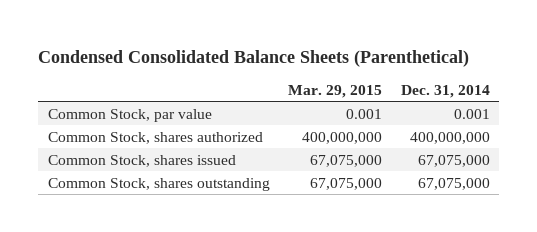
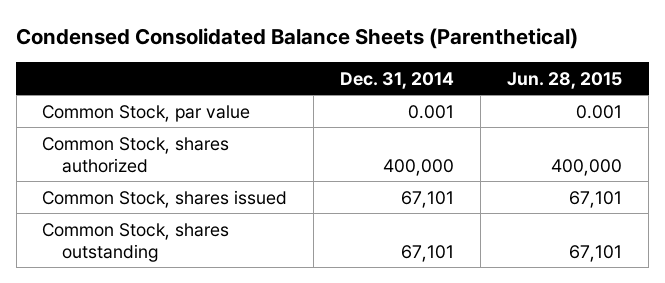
- | Mar. 29, 2015 | Dec. 31, 2014
+ | Dec. 31, 2014 | Jun. 28, 2015
- Common Stock, shares authorized | 400,000,000 | 400,000,000
- Common Stock, shares issued | 67,075,000 | 67,075,000
- Common Stock, shares outstanding | 67,075,000 | 67,075,000
+ Common Stock, shares authorized | 400,000 | 400,000
+ Common Stock, shares issued | 67,101 | 67,101
+ Common Stock, shares outstanding | 67,101 | 67,101

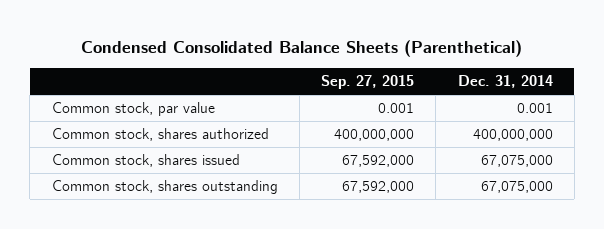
- | Dec. 31, 2014 | Jun. 28, 2015
+ | Sep. 27, 2015 | Dec. 31, 2014
- Common Stock, par value | 0.001 | 0.001
- Common Stock, shares authorized | 400,000 | 400,000
- Common Stock, shares issued | 67,101 | 67,101
- Common Stock, shares outstanding | 67,101 | 67,101
+ Common stock, par value | 0.001 | 0.001
+ Common stock, shares authorized | 400,000,000 | 400,000,000
+ Common stock, shares issued | 67,592,000 | 67,075,000
+ Common stock, shares outstanding | 67,592,000 | 67,075,000

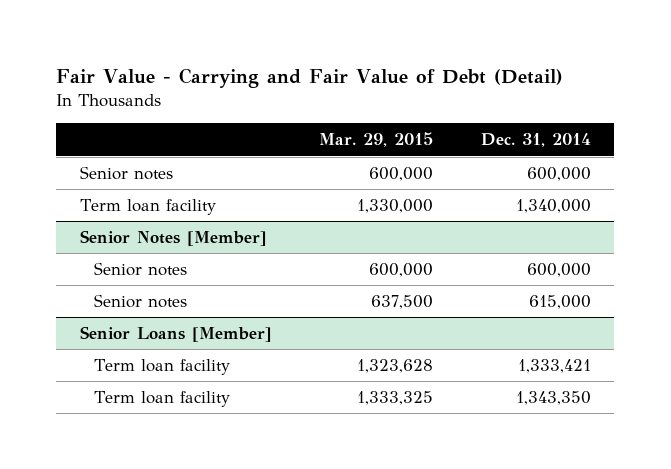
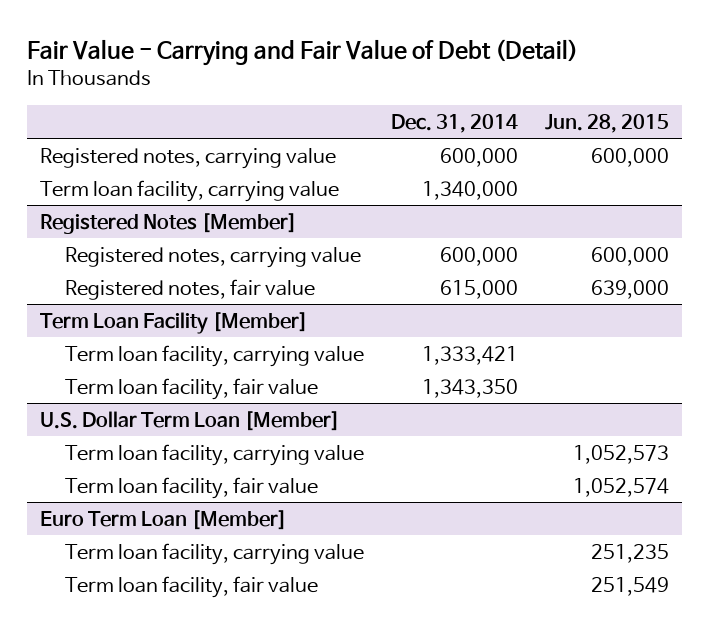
- | Mar. 29, 2015 | Dec. 31, 2014
+ | Dec. 31, 2014 | Jun. 28, 2015
- Senior notes | 600,000 | 600,000
- Term loan facility | 1,330,000 | 1,340,000
- Senior Notes [Member]
- Senior notes | 600,000 | 600,000
- Senior notes | 637,500 | 615,000
- Senior Loans [Member]
- Term loan facility | 1,323,628 | 1,333,421
- Term loan facility | 1,333,325 | 1,343,350
+ Registered notes, carrying value | 600,000 | 600,000
+ Term loan facility, carrying value | 1,340,000 |
+ Registered Notes [Member]
+ Registered notes, carrying value | 600,000 | 600,000
+ Registered notes, fair value | 615,000 | 639,000
+ Term Loan Facility [Member]
+ Term loan facility, carrying value | 1,333,421 |
+ Term loan facility, fair value | 1,343,350 |
+ U.S. Dollar Term Loan [Member]
+ Term loan facility, carrying value | | 1,052,573
+ Term loan facility, fair value | | 1,052,574
+ Euro Term Loan [Member]
+ Term loan facility, carrying value | | 251,235
+ Term loan facility, fair value | | 251,549

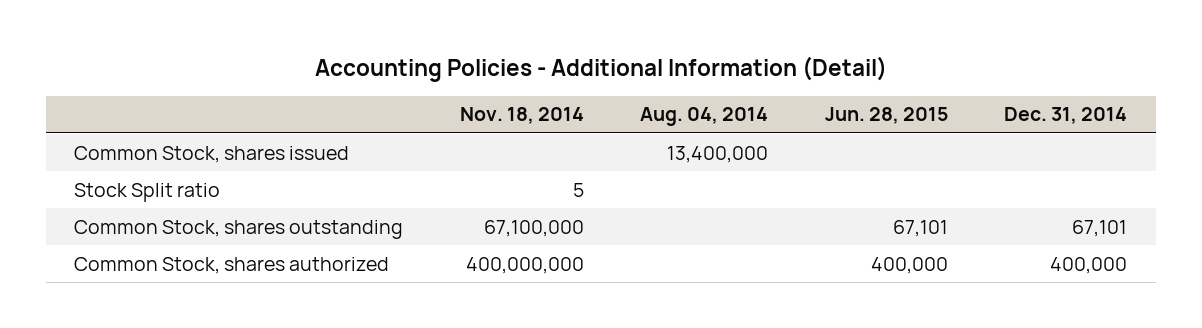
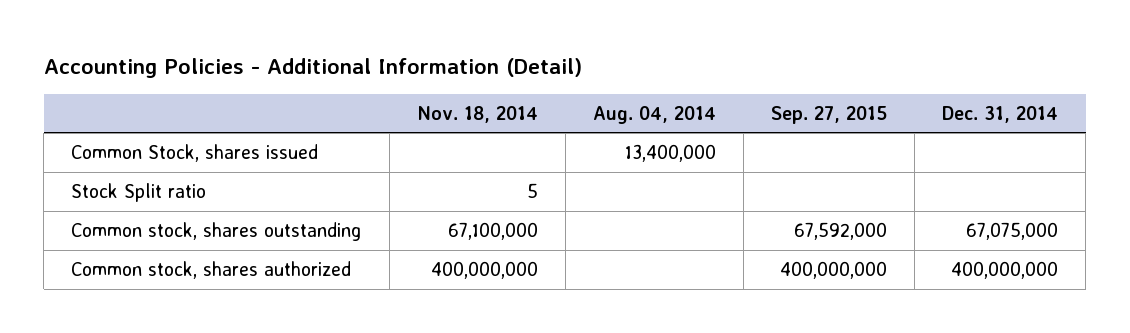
- | Nov. 18, 2014 | Aug. 04, 2014 | Jun. 28, 2015 | Dec. 31, 2014
+ | Nov. 18, 2014 | Aug. 04, 2014 | Sep. 27, 2015 | Dec. 31, 2014
- Common Stock, shares outstanding | 67,100,000 | | 67,101 | 67,101
- Common Stock, shares authorized | 400,000,000 | | 400,000 | 400,000
+ Common stock, shares outstanding | 67,100,000 | | 67,592,000 | 67,075,000
+ Common stock, shares authorized | 400,000,000 | | 400,000,000 | 400,000,000

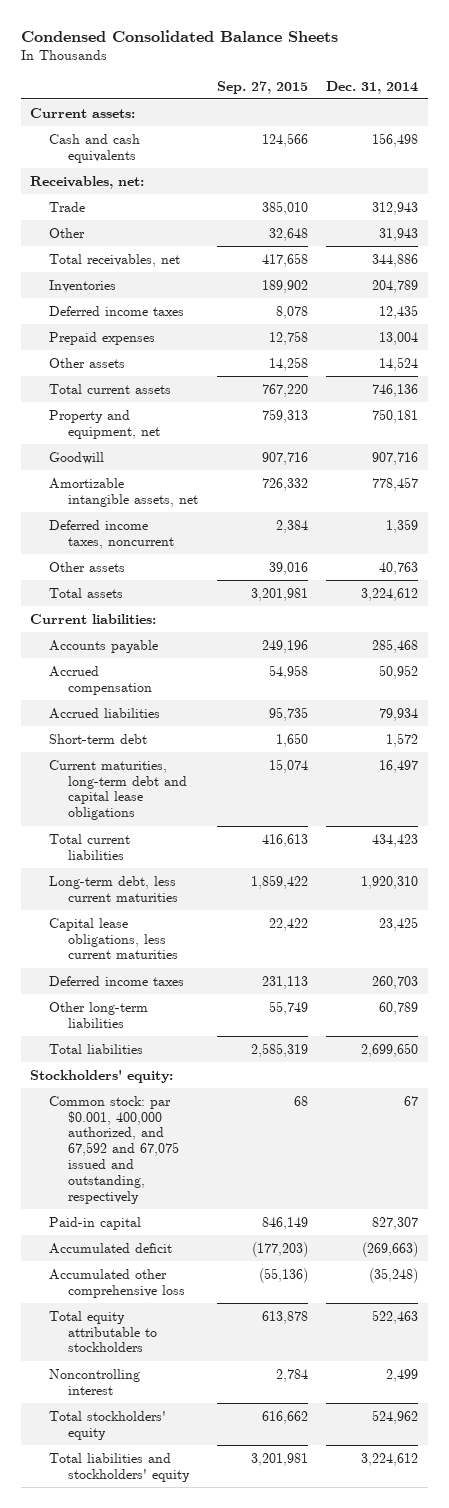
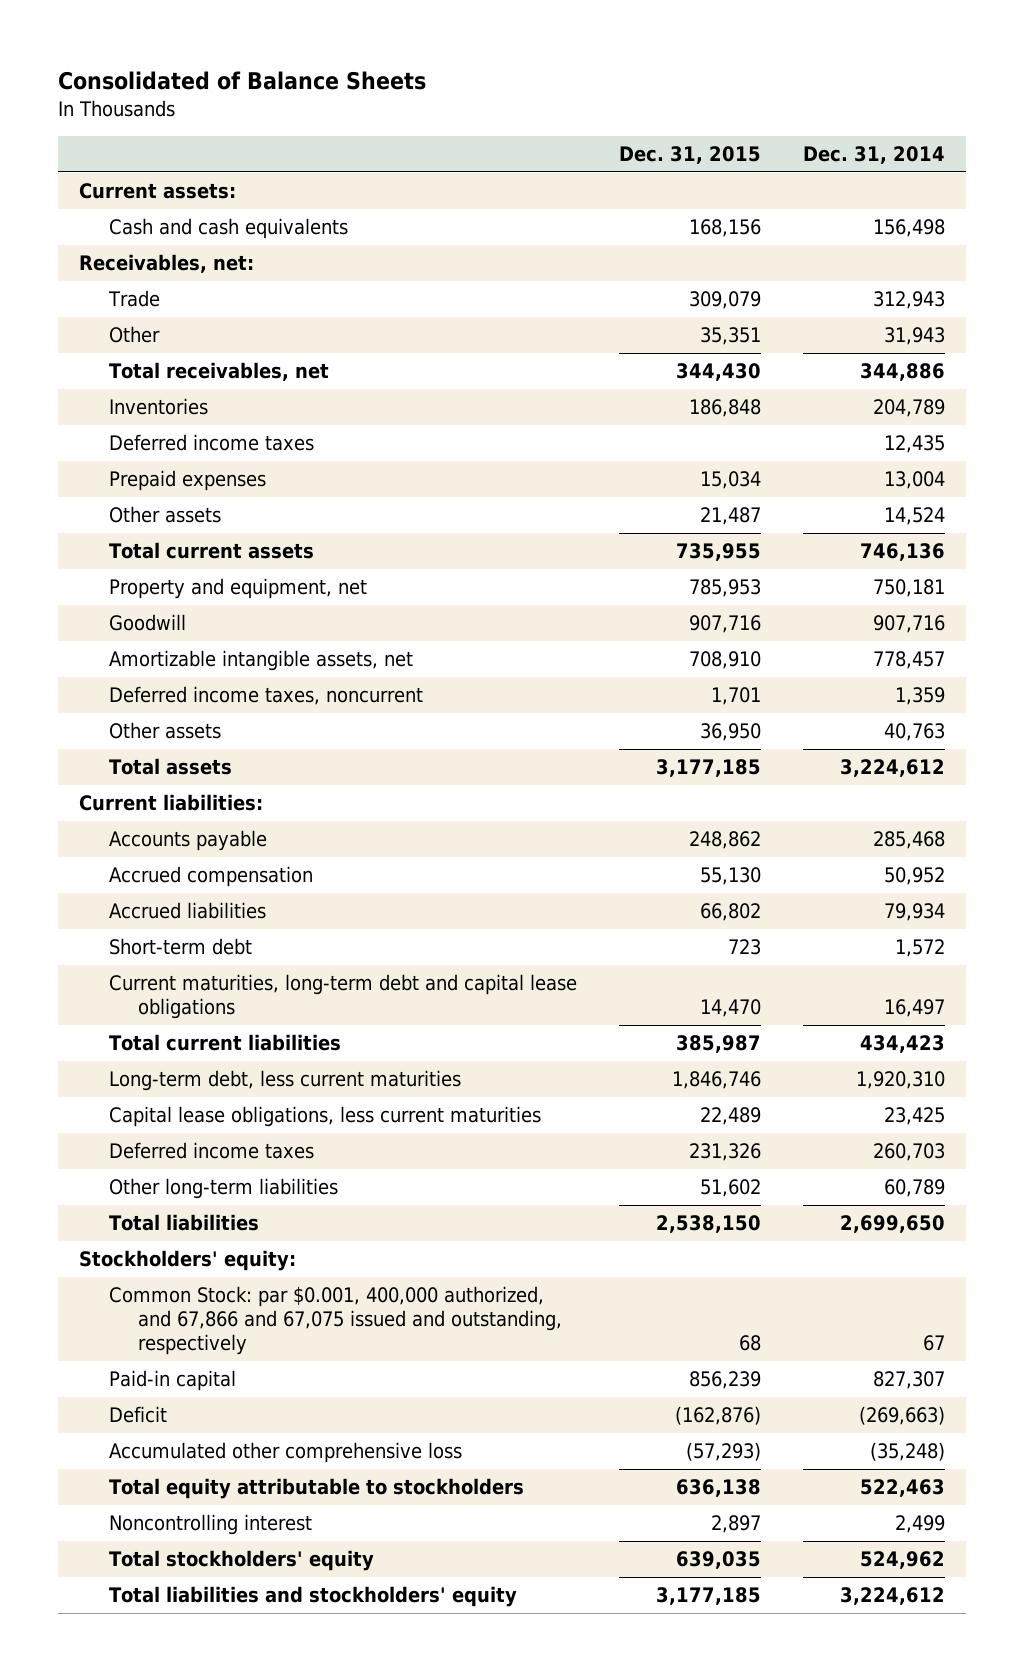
- Condensed Consolidated Balance Sheets
+ Consolidated of Balance Sheets
- | Sep. 27, 2015 | Dec. 31, 2014
+ | Dec. 31, 2015 | Dec. 31, 2014
- Common stock: par $0.001, 400,000 authorized, and 67,592 and 67,075 issued and outstanding, respectively | 68 | 67
+ Common Stock: par $0.001, 400,000 authorized, and 67,866 and 67,075 issued and outstanding, respectively | 68 | 67
- Accumulated deficit | (177,203) | (269,663)
+ Deficit | (162,876) | (269,663)

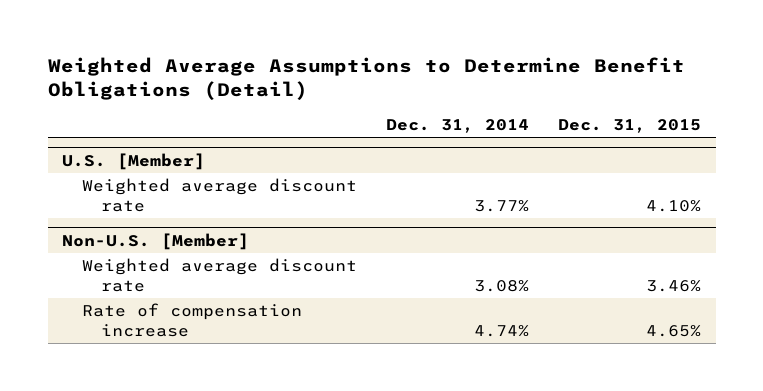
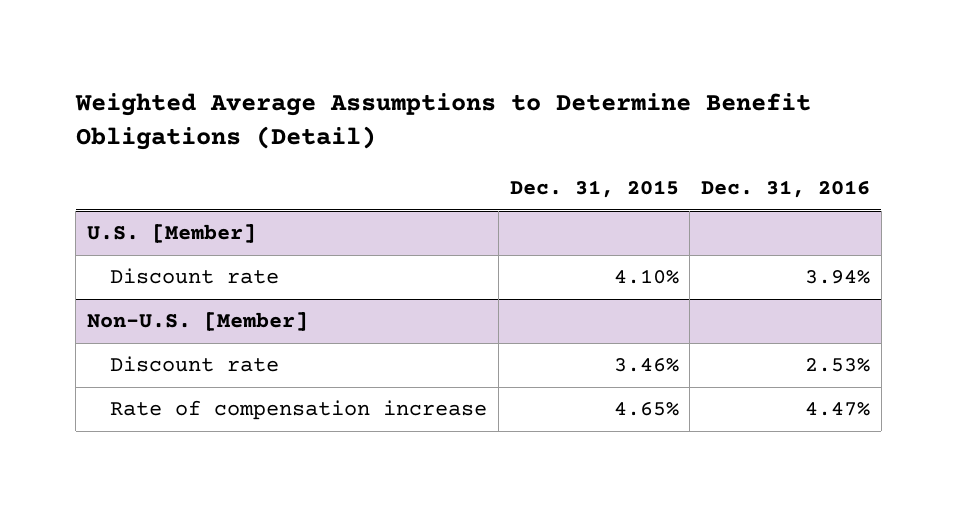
- | Dec. 31, 2014 | Dec. 31, 2015
+ | Dec. 31, 2015 | Dec. 31, 2016
@ U.S. [Member]
- Weighted average discount rate | 3.77% | 4.10%
+ Discount rate | 4.10% | 3.94%
@ Non-U.S. [Member]
- Weighted average discount rate | 3.08% | 3.46%
+ Discount rate | 3.46% | 2.53%

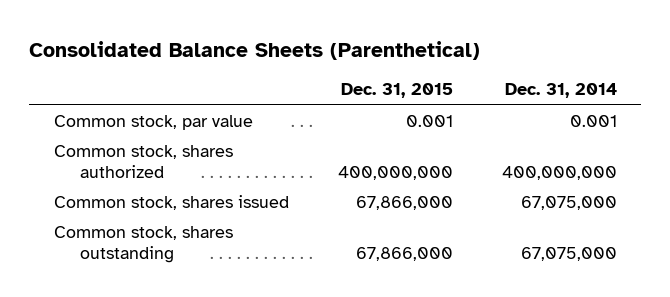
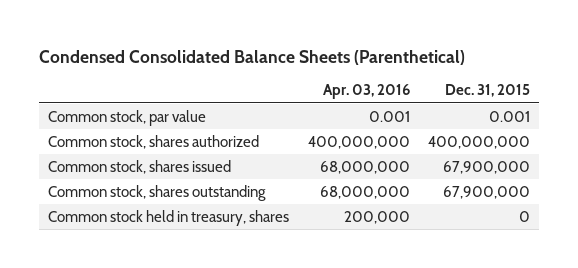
- Consolidated Balance Sheets (Parenthetical)
+ Condensed Consolidated Balance Sheets (Parenthetical)
- | Dec. 31, 2015 | Dec. 31, 2014
+ | Apr. 03, 2016 | Dec. 31, 2015
- Common stock, shares issued | 67,866,000 | 67,075,000
- Common stock, shares outstanding | 67,866,000 | 67,075,000
+ Common stock, shares issued | 68,000,000 | 67,900,000
+ Common stock, shares outstanding | 68,000,000 | 67,900,000
+ Common stock held in treasury, shares | 200,000 | 0

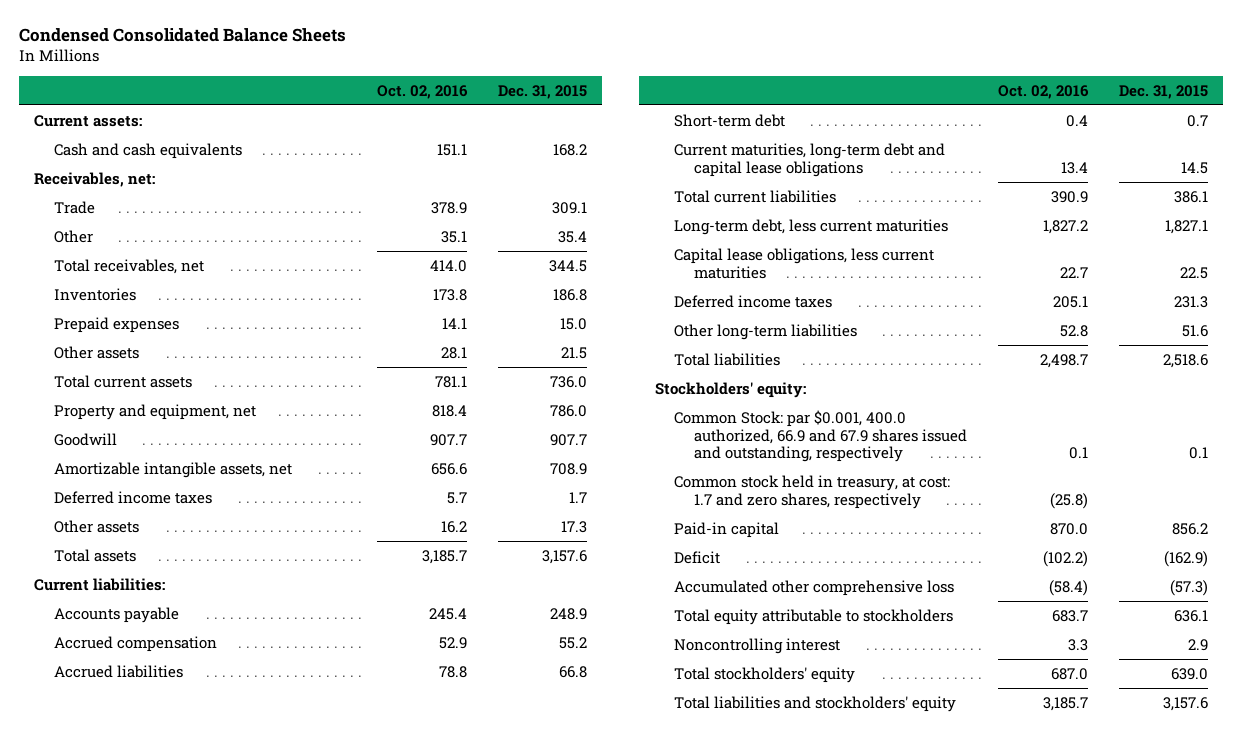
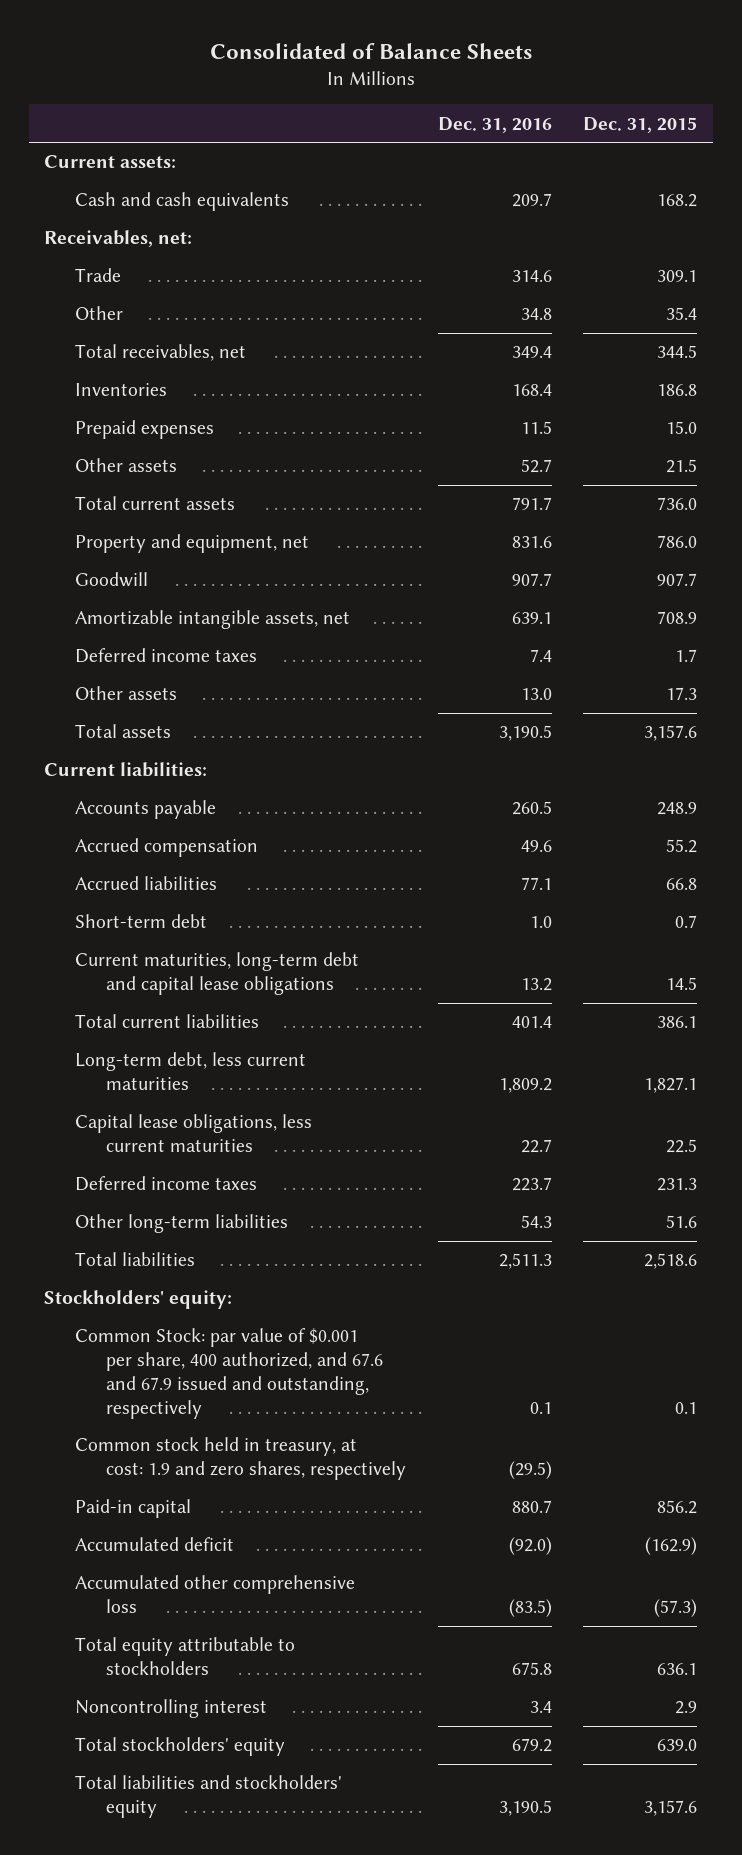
- Condensed Consolidated Balance Sheets
+ Consolidated of Balance Sheets
- | Oct. 02, 2016 | Dec. 31, 2015
+ | Dec. 31, 2016 | Dec. 31, 2015
- Common Stock: par $0.001, 400.0 authorized, 66.9 and 67.9 shares issued and outstanding, respectively | 0.1 | 0.1
- Common stock held in treasury, at cost: 1.7 and zero shares, respectively | (25.8) |
+ Common Stock: par value of $0.001 per share, 400 authorized, and 67.6 and 67.9 issued and outstanding, respectively | 0.1 | 0.1
+ Common stock held in treasury, at cost: 1.9 and zero shares, respectively | (29.5) |
- Deficit | (102.2) | (162.9)
+ Accumulated deficit | (92.0) | (162.9)

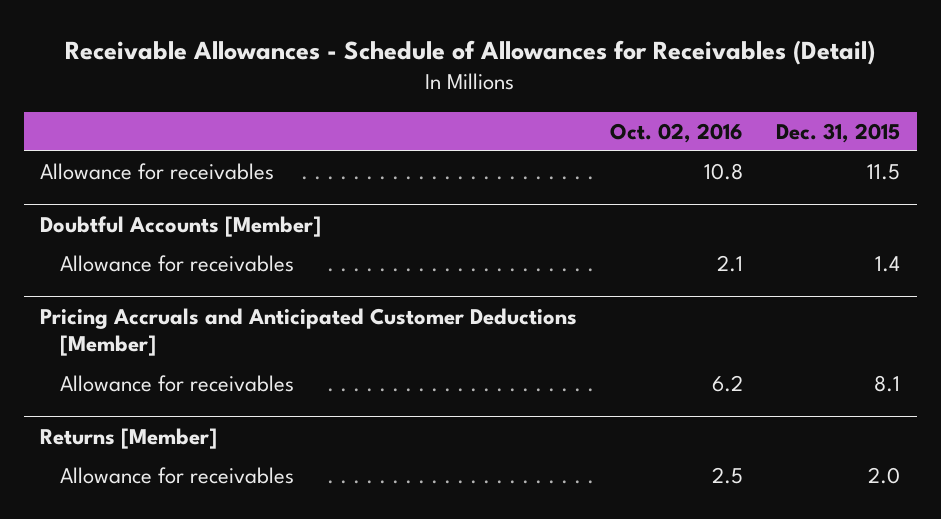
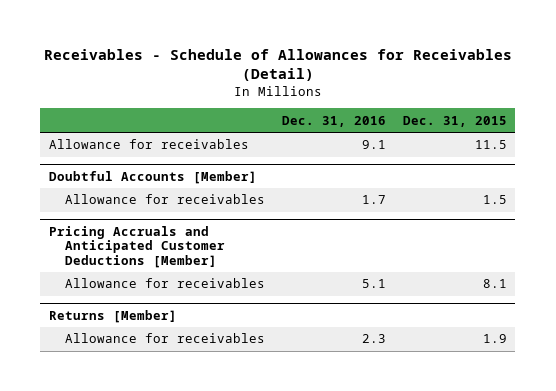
- Receivable Allowances - Schedule of Allowances for Receivables (Detail)
+ Receivables - Schedule of Allowances for Receivables (Detail)
- | Oct. 02, 2016 | Dec. 31, 2015
+ | Dec. 31, 2016 | Dec. 31, 2015
@ Doubtful Accounts [Member]
- Allowance for receivables | 2.1 | 1.4
+ Allowance for receivables | 1.7 | 1.5
@ Returns [Member]
- Allowance for receivables | 2.5 | 2.0
+ Allowance for receivables | 2.3 | 1.9

